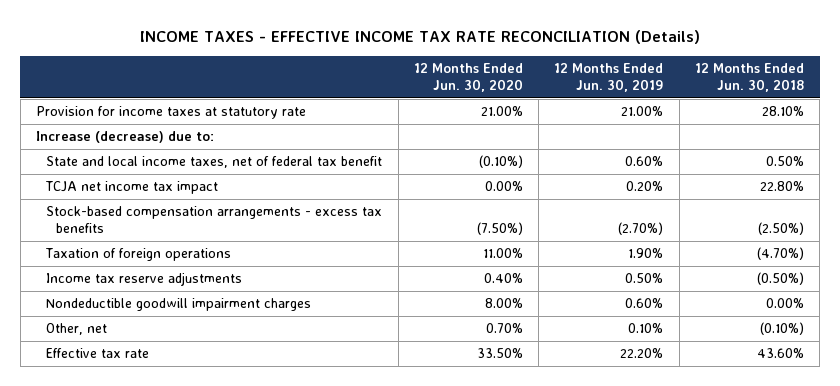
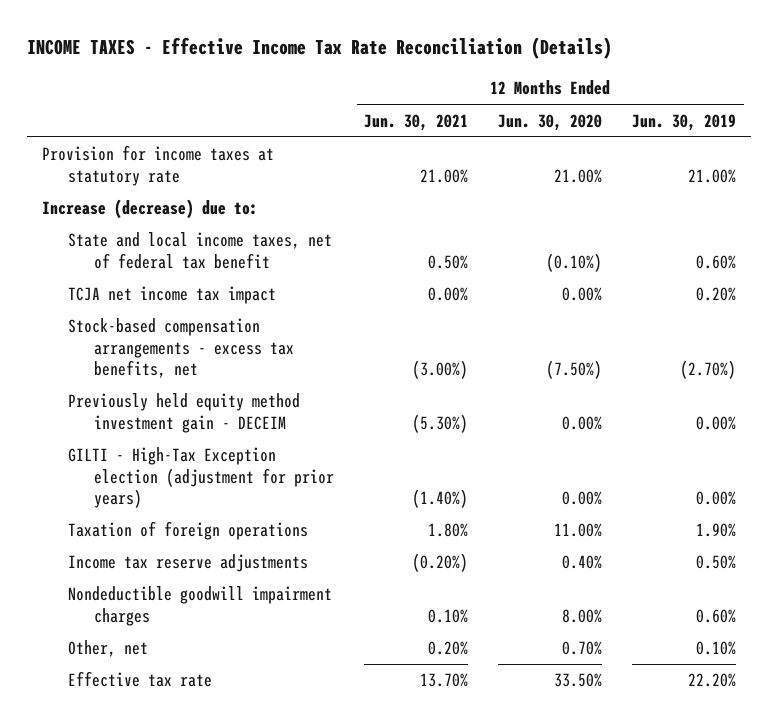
- INCOME TAXES - EFFECTIVE INCOME TAX RATE RECONCILIATION (Details)
+ INCOME TAXES - Effective Income Tax Rate Reconciliation (Details)
- | 12 Months Ended Jun. 30, 2020 | 12 Months Ended Jun. 30, 2019 | 12 Months Ended Jun. 30, 2018
+ | 12 Months Ended Jun. 30, 2021 | 12 Months Ended Jun. 30, 2020 | 12 Months Ended Jun. 30, 2019
- Stock-based compensation arrangements - excess tax benefits | (7.50%) | (2.70%) | (2.50%)
+ Stock-based compensation arrangements - excess tax benefits, net | (3.00%) | (7.50%) | (2.70%)
+ Previously held equity method investment gain - DECEIM | (5.30%) | 0.00% | 0.00%
+ GILTI - High-Tax Exception election (adjustment for prior years) | (1.40%) | 0.00% | 0.00%

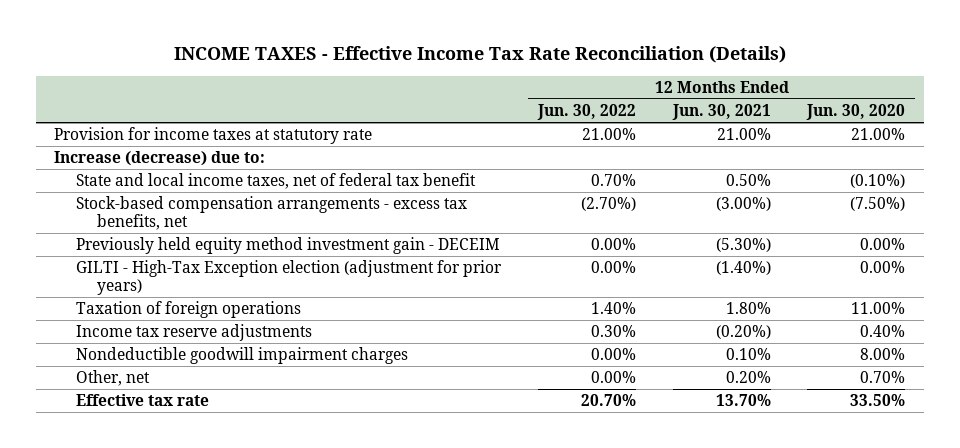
- | 12 Months Ended Jun. 30, 2021 | 12 Months Ended Jun. 30, 2020 | 12 Months Ended Jun. 30, 2019
+ | 12 Months Ended Jun. 30, 2022 | 12 Months Ended Jun. 30, 2021 | 12 Months Ended Jun. 30, 2020
- TCJA net income tax impact | 0.00% | 0.00% | 0.20%

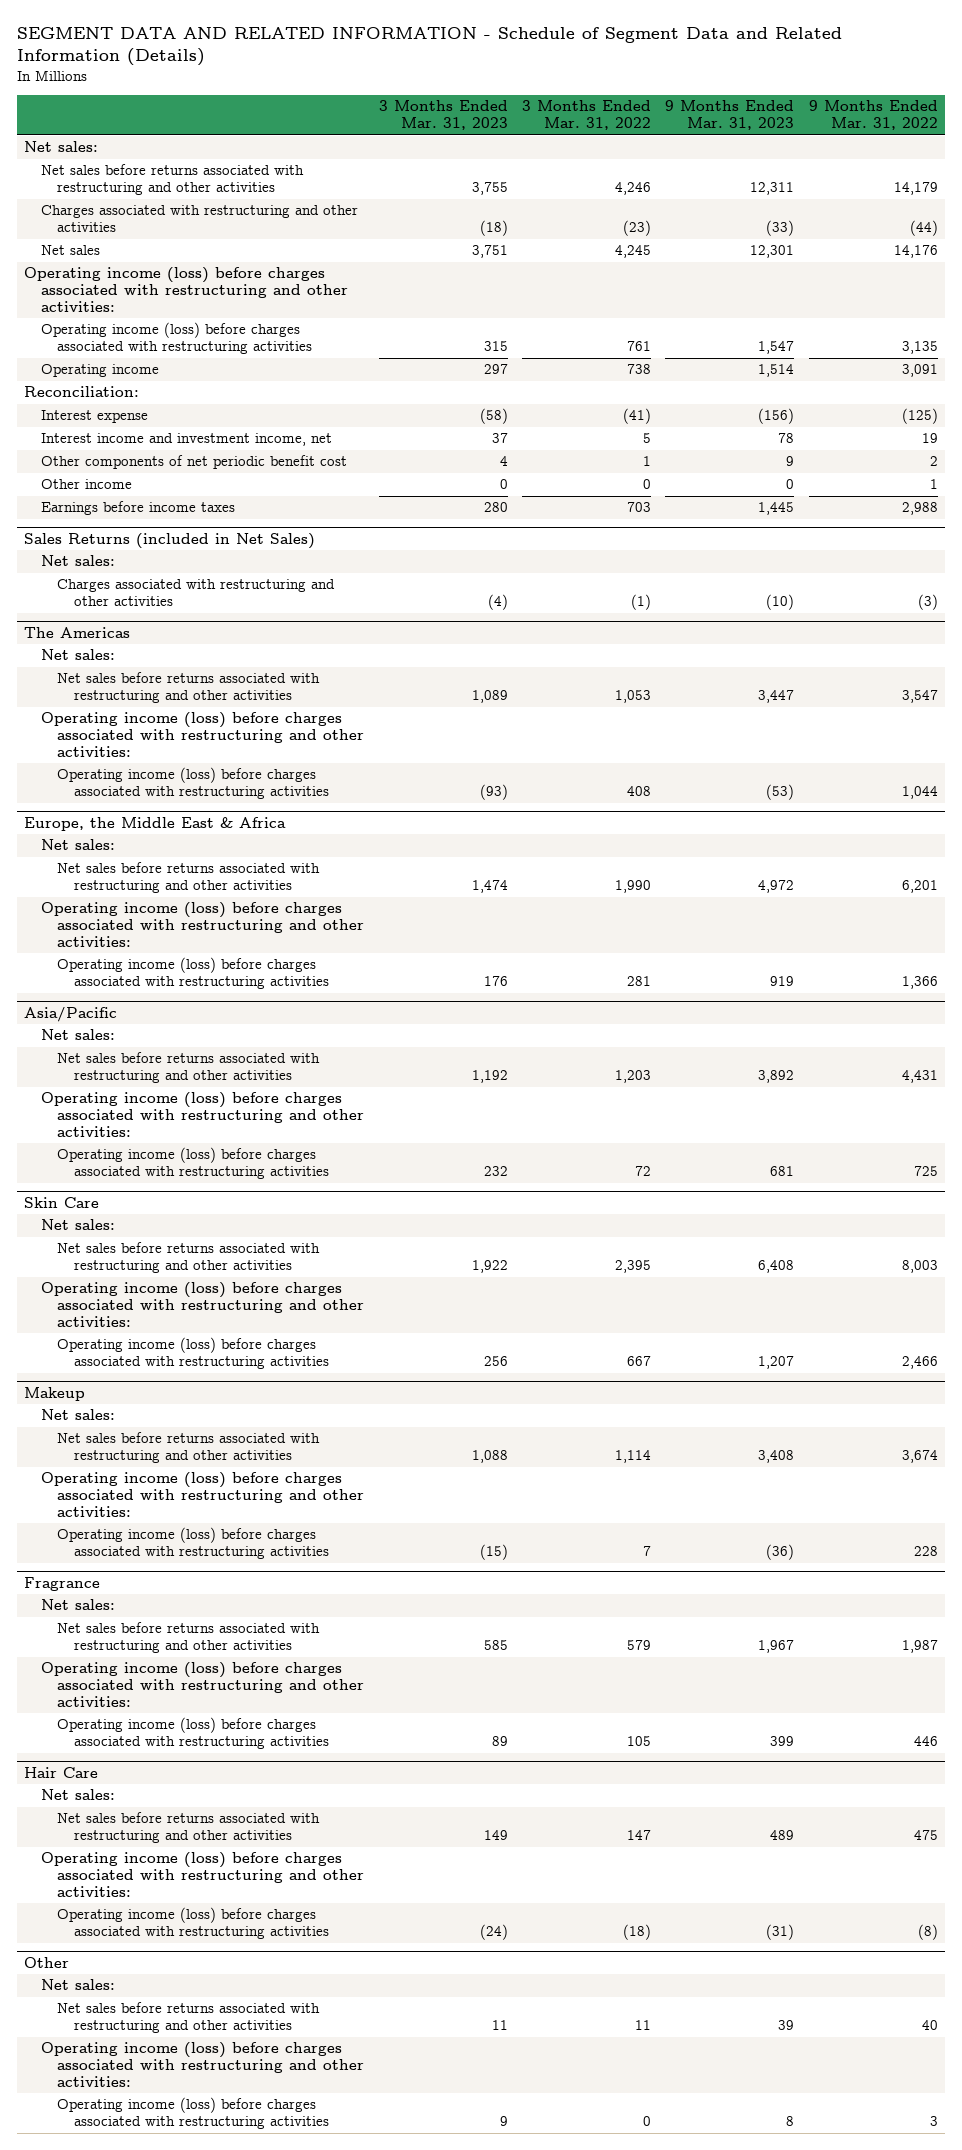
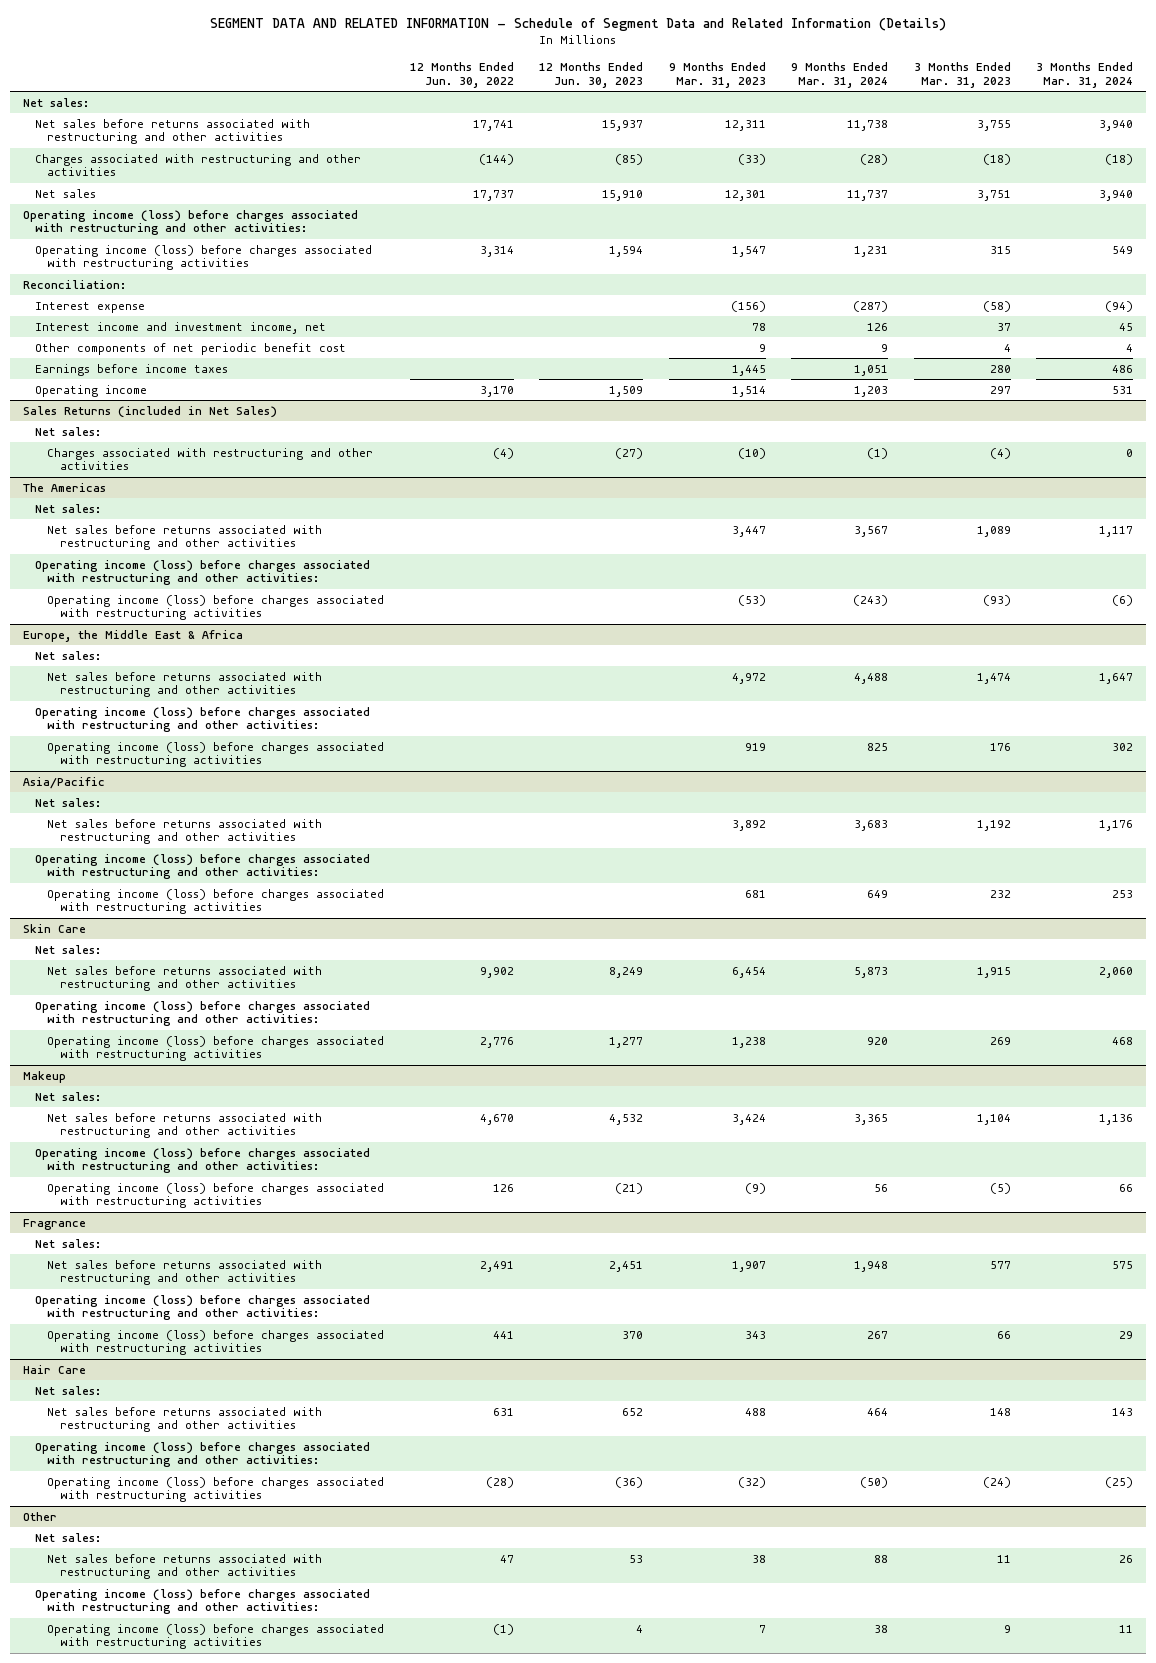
- | 3 Months Ended Mar. 31, 2023 | 3 Months Ended Mar. 31, 2022 | 9 Months Ended Mar. 31, 2023 | 9 Months Ended Mar. 31, 2022
+ | 12 Months Ended Jun. 30, 2022 | 12 Months Ended Jun. 30, 2023 | 9 Months Ended Mar. 31, 2023 | 9 Months Ended Mar. 31, 2024 | 3 Months Ended Mar. 31, 2023 | 3 Months Ended Mar. 31, 2024
- Other income | 0 | 0 | 0 | 1
moved down: Operating income | 3,170 | 1,509 | 1,514 | 1,203 | 297 | 531
@ Skin Care
- Net sales before returns associated with restructuring and other activities | 1,922 | 2,395 | 6,408 | 8,003
+ Net sales before returns associated with restructuring and other activities | 9,902 | 8,249 | 6,454 | 5,873 | 1,915 | 2,060
- Operating income (loss) before charges associated with restructuring activities | 256 | 667 | 1,207 | 2,466
+ Operating income (loss) before charges associated with restructuring activities | 2,776 | 1,277 | 1,238 | 920 | 269 | 468
@ Makeup
- Net sales before returns associated with restructuring and other activities | 1,088 | 1,114 | 3,408 | 3,674
+ Net sales before returns associated with restructuring and other activities | 4,670 | 4,532 | 3,424 | 3,365 | 1,104 | 1,136
- Operating income (loss) before charges associated with restructuring activities | (15) | 7 | (36) | 228
+ Operating income (loss) before charges associated with restructuring activities | 126 | (21) | (9) | 56 | (5) | 66
@ Fragrance
- Net sales before returns associated with restructuring and other activities | 585 | 579 | 1,967 | 1,987
+ Net sales before returns associated with restructuring and other activities | 2,491 | 2,451 | 1,907 | 1,948 | 577 | 575
- Operating income (loss) before charges associated with restructuring activities | 89 | 105 | 399 | 446
+ Operating income (loss) before charges associated with restructuring activities | 441 | 370 | 343 | 267 | 66 | 29
@ Hair Care
- Net sales before returns associated with restructuring and other activities | 149 | 147 | 489 | 475
+ Net sales before returns associated with restructuring and other activities | 631 | 652 | 488 | 464 | 148 | 143
- Operating income (loss) before charges associated with restructuring activities | (24) | (18) | (31) | (8)
+ Operating income (loss) before charges associated with restructuring activities | (28) | (36) | (32) | (50) | (24) | (25)
@ Other
- Net sales before returns associated with restructuring and other activities | 11 | 11 | 39 | 40
+ Net sales before returns associated with restructuring and other activities | 47 | 53 | 38 | 88 | 11 | 26
- Operating income (loss) before charges associated with restructuring activities | 9 | 0 | 8 | 3
+ Operating income (loss) before charges associated with restructuring activities | (1) | 4 | 7 | 38 | 9 | 11

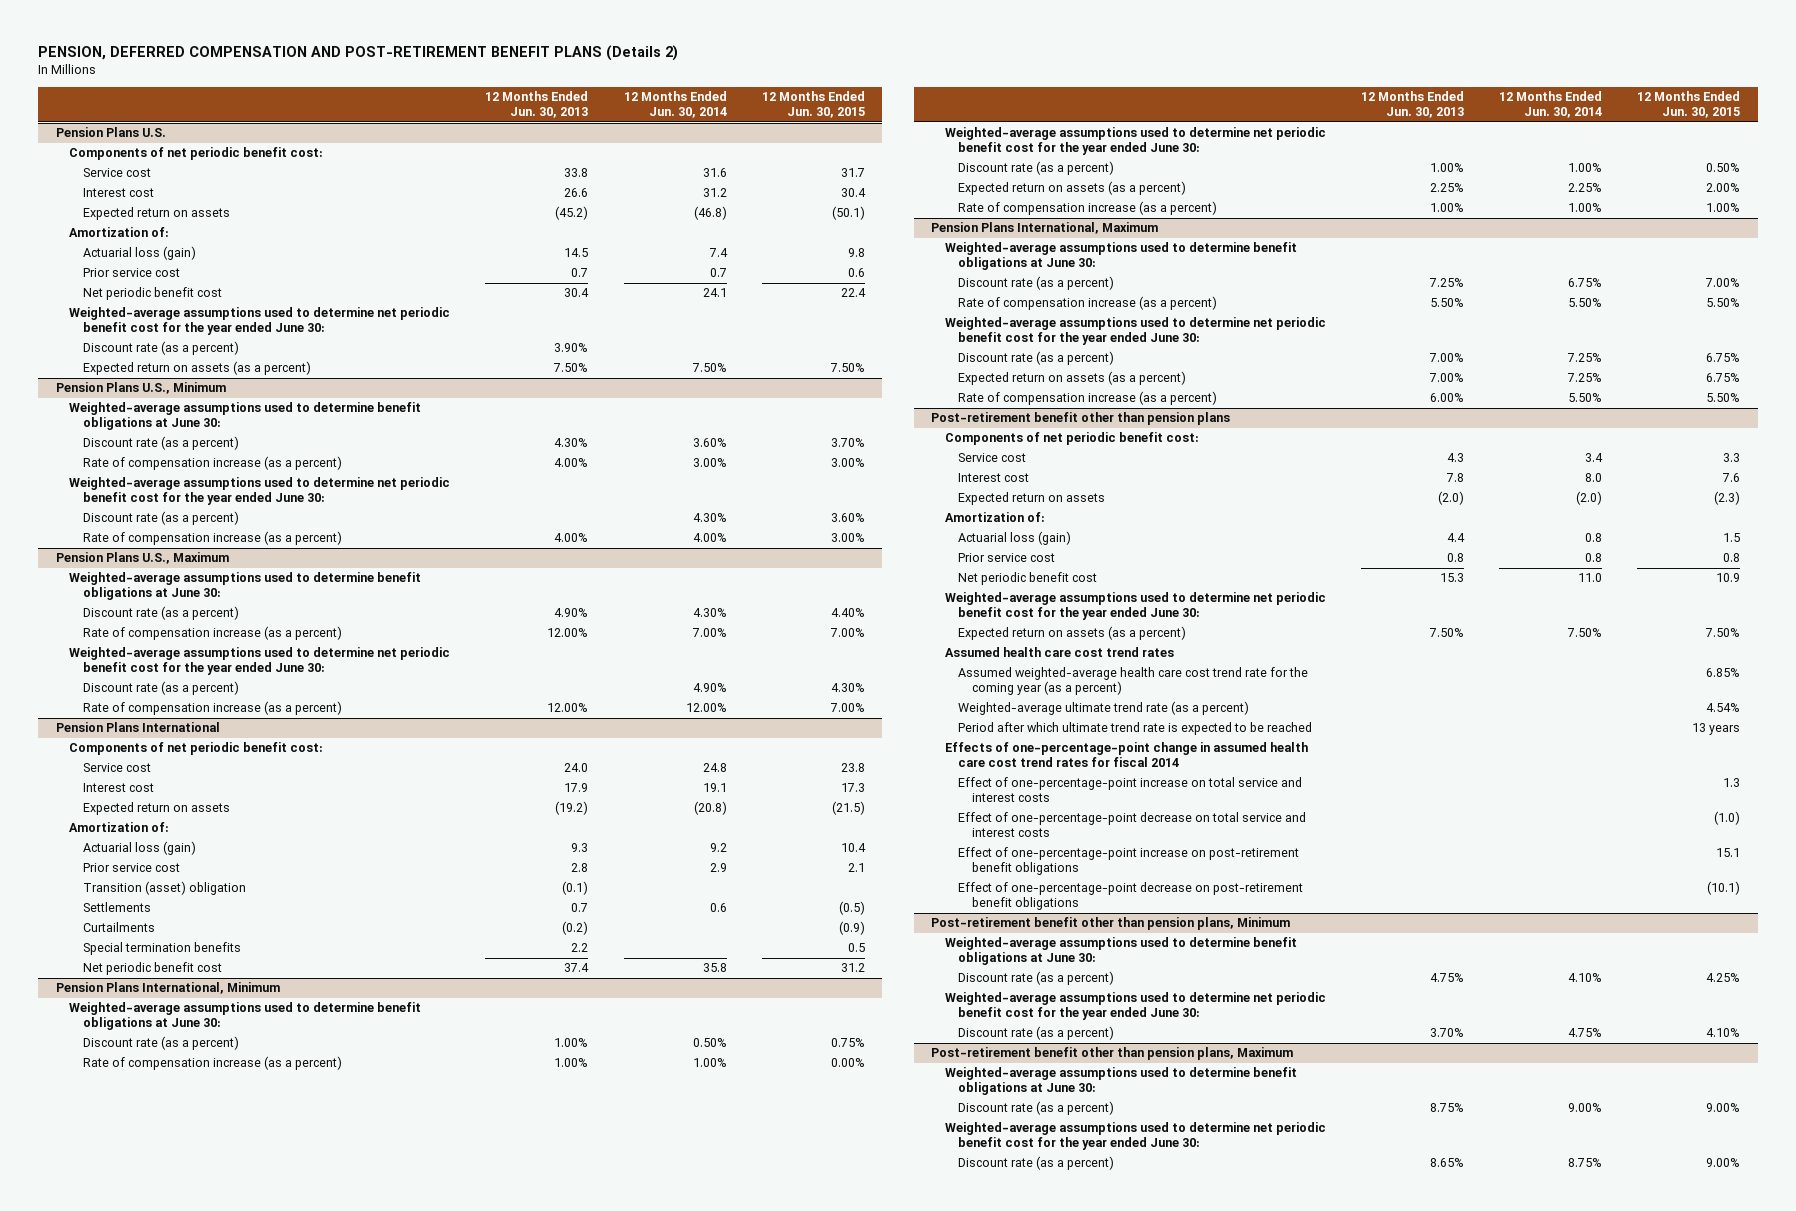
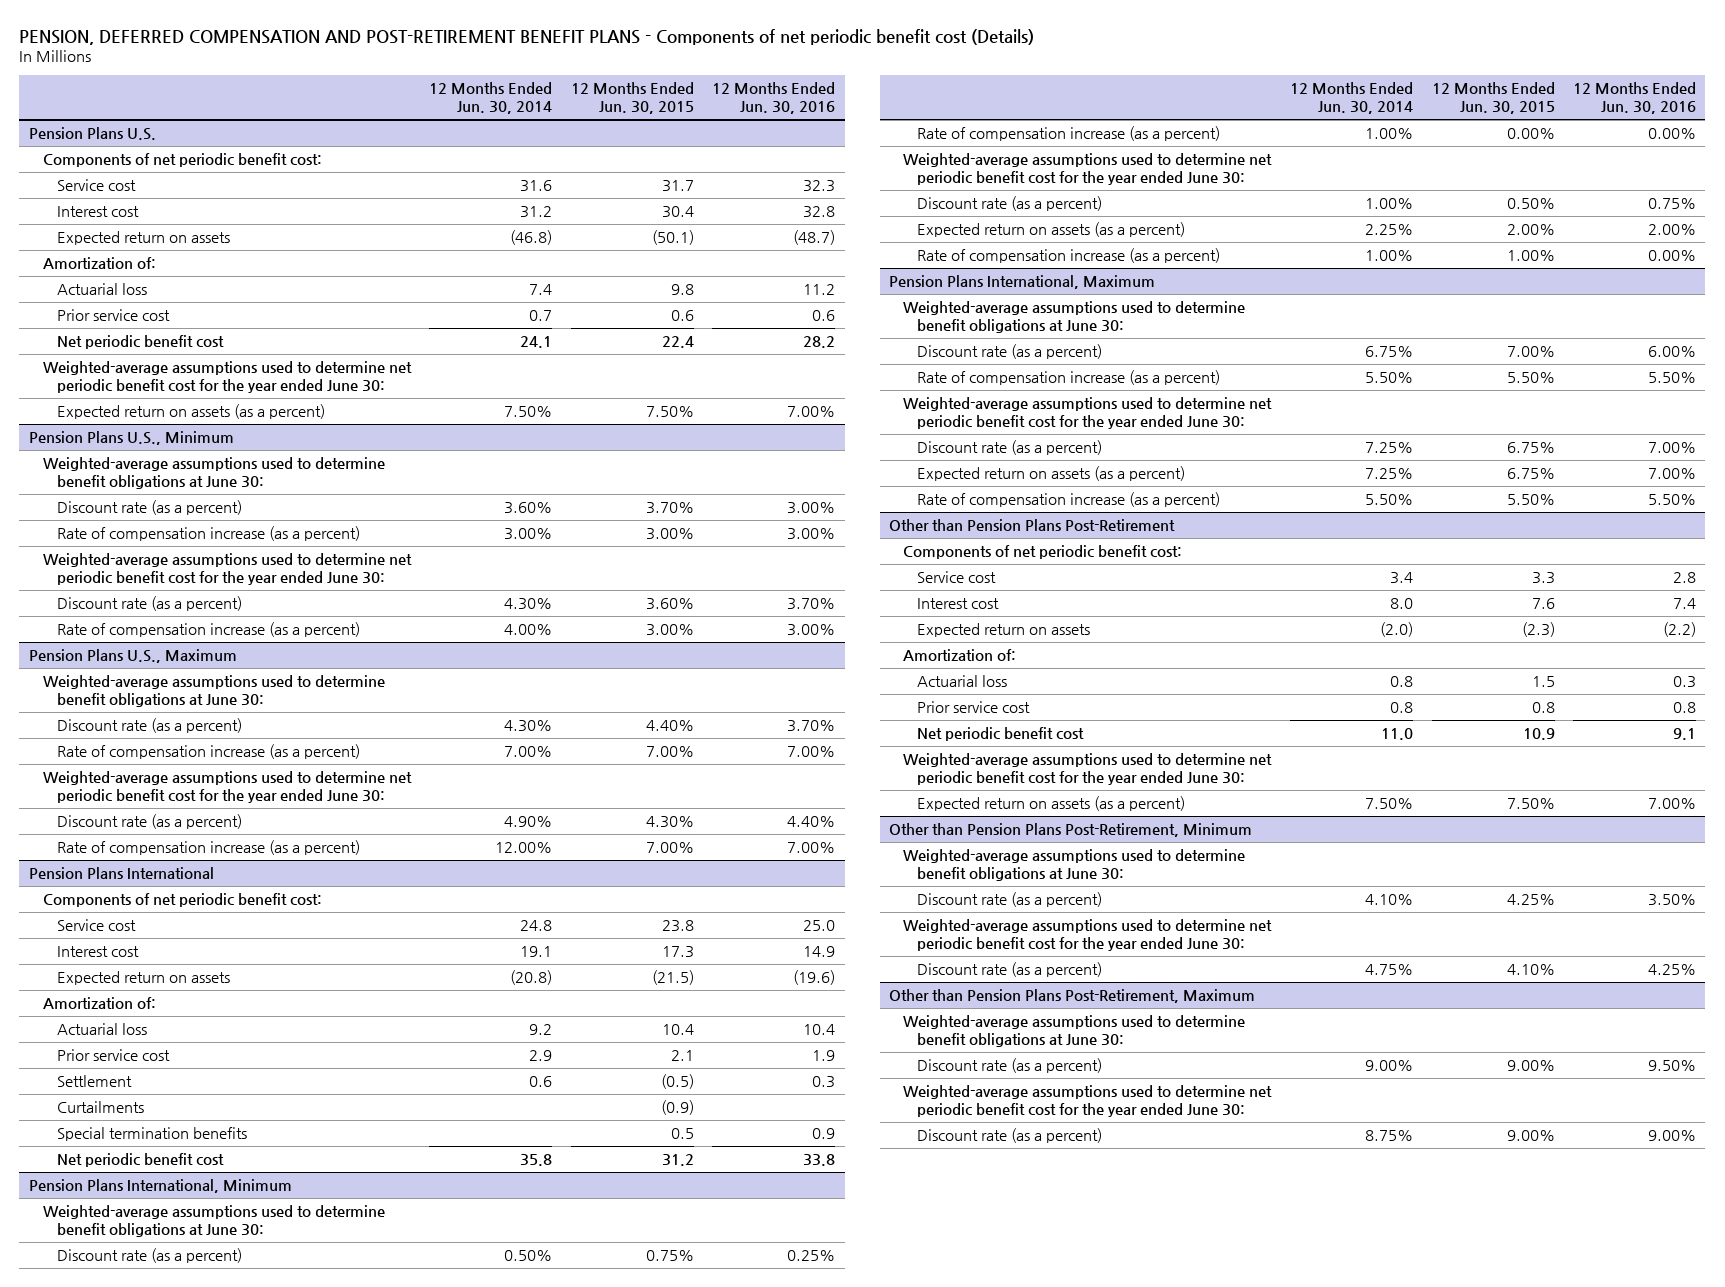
- PENSION, DEFERRED COMPENSATION AND POST-RETIREMENT BENEFIT PLANS (Details 2)
+ PENSION, DEFERRED COMPENSATION AND POST-RETIREMENT BENEFIT PLANS - Components of net periodic benefit cost (Details)
- | 12 Months Ended Jun. 30, 2013 | 12 Months Ended Jun. 30, 2014 | 12 Months Ended Jun. 30, 2015
+ | 12 Months Ended Jun. 30, 2014 | 12 Months Ended Jun. 30, 2015 | 12 Months Ended Jun. 30, 2016
@ Pension Plans U.S.
- Actuarial loss (gain) | 14.5 | 7.4 | 9.8
+ Actuarial loss | 7.4 | 9.8 | 11.2
- Discount rate (as a percent) | 3.90% | |
@ Pension Plans International
- Actuarial loss (gain) | 9.3 | 9.2 | 10.4
+ Actuarial loss | 9.2 | 10.4 | 10.4
- Transition (asset) obligation | (0.1) | |
- Settlements | 0.7 | 0.6 | (0.5)
+ Settlement | 0.6 | (0.5) | 0.3
- Post-retirement benefit other than pension plans
+ Other than Pension Plans Post-Retirement
- Actuarial loss (gain) | 4.4 | 0.8 | 1.5
+ Actuarial loss | 0.8 | 1.5 | 0.3
- Assumed health care cost trend rates
- Assumed weighted-average health care cost trend rate for the coming year (as a percent) | | | 6.85%
- Weighted-average ultimate trend rate (as a percent) | | | 4.54%
- Period after which ultimate trend rate is expected to be reached | | | 13 years
- Effects of one-percentage-point change in assumed health care cost trend rates for fiscal 2014
- Effect of one-percentage-point increase on total service and interest costs | | | 1.3
- Effect of one-percentage-point decrease on total service and interest costs | | | (1.0)
- Effect of one-percentage-point increase on post-retirement benefit obligations | | | 15.1
- Effect of one-percentage-point decrease on post-retirement benefit obligations | | | (10.1)
- Post-retirement benefit other than pension plans, Minimum
+ Other than Pension Plans Post-Retirement, Minimum
- Post-retirement benefit other than pension plans, Maximum
+ Other than Pension Plans Post-Retirement, Maximum

